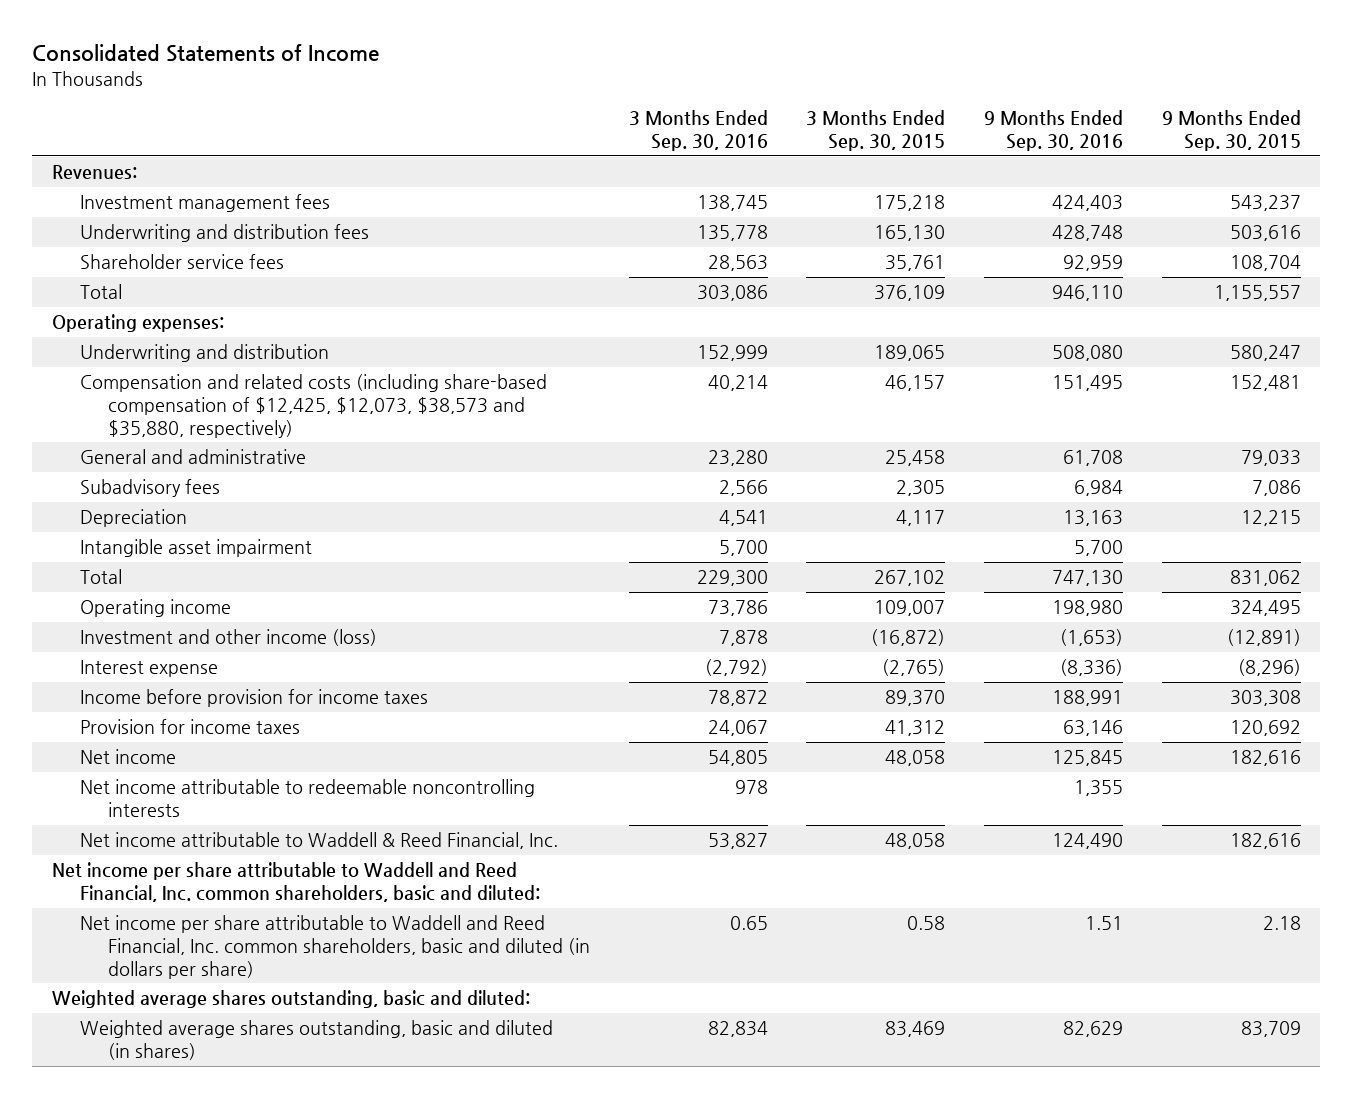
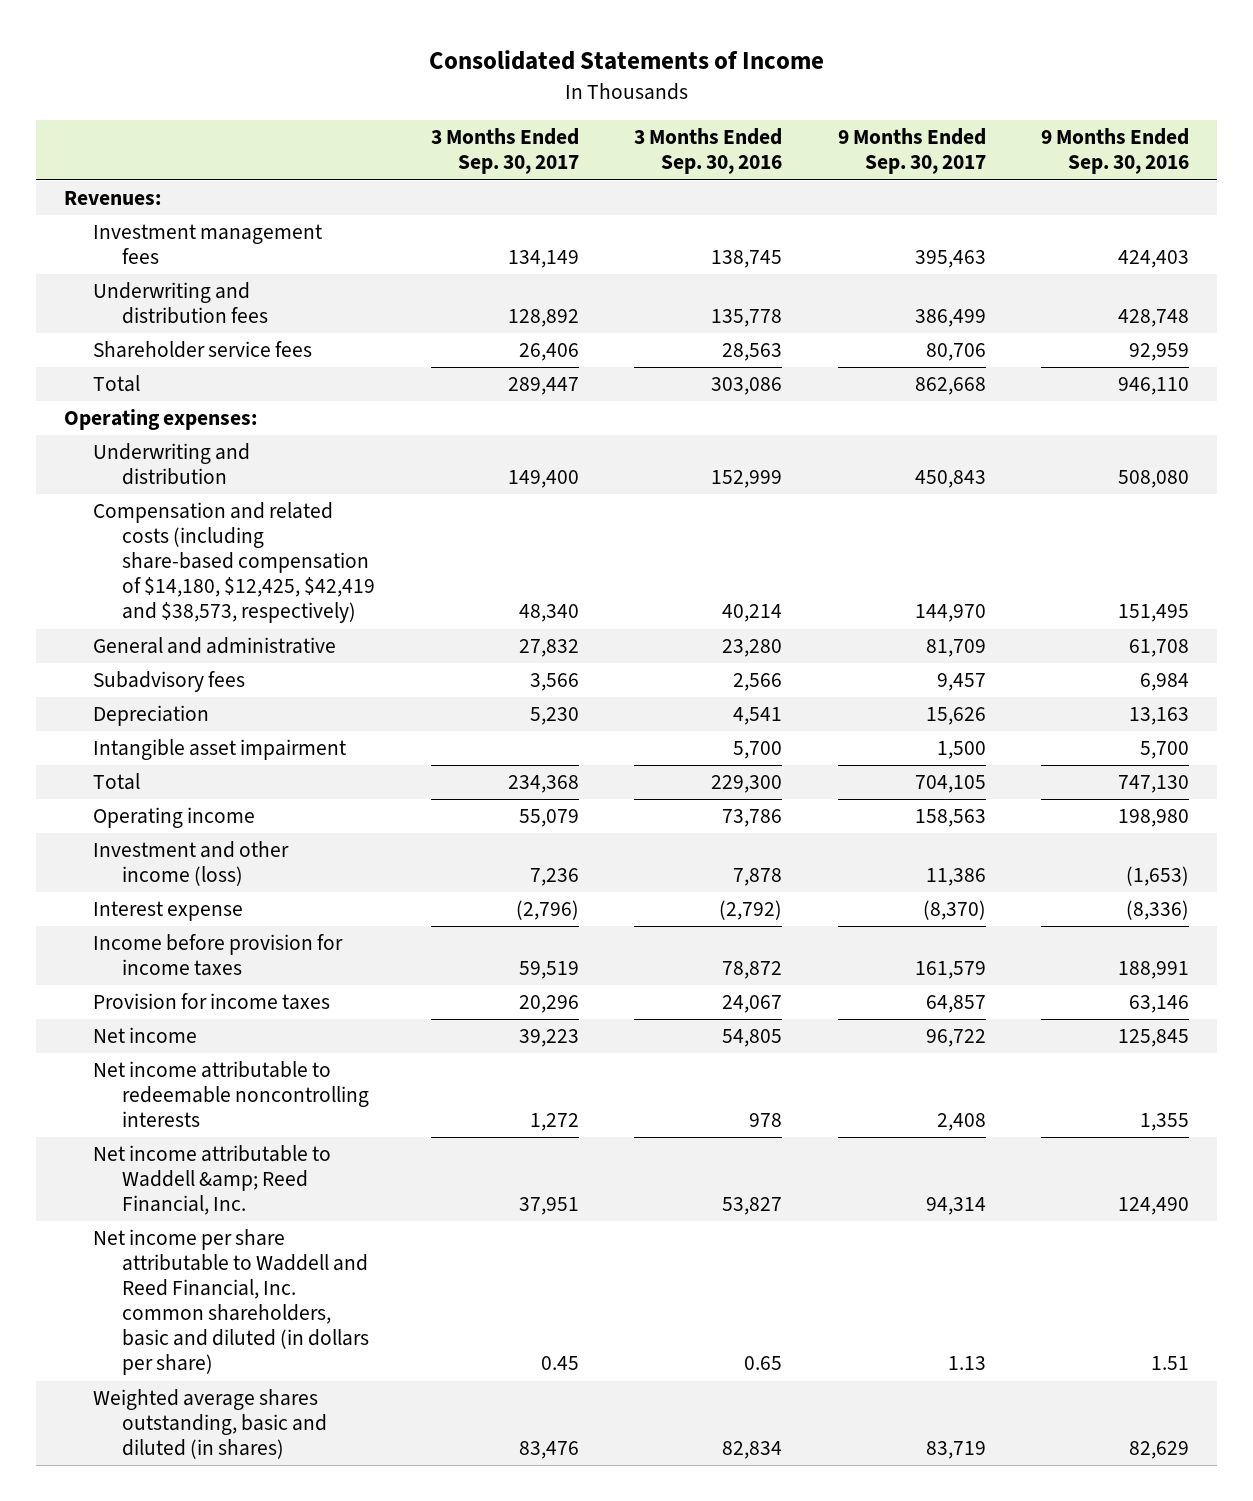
- | 3 Months Ended Sep. 30, 2016 | 3 Months Ended Sep. 30, 2015 | 9 Months Ended Sep. 30, 2016 | 9 Months Ended Sep. 30, 2015
+ | 3 Months Ended Sep. 30, 2017 | 3 Months Ended Sep. 30, 2016 | 9 Months Ended Sep. 30, 2017 | 9 Months Ended Sep. 30, 2016
- Compensation and related costs (including share-based compensation of $12,425, $12,073, $38,573 and $35,880, respectively) | 40,214 | 46,157 | 151,495 | 152,481
+ Compensation and related costs (including share-based compensation of $14,180, $12,425, $42,419 and $38,573, respectively) | 48,340 | 40,214 | 144,970 | 151,495
- Net income attributable to Waddell & Reed Financial, Inc. | 53,827 | 48,058 | 124,490 | 182,616
- Net income per share attributable to Waddell and Reed Financial, Inc. common shareholders, basic and diluted:
+ Net income attributable to Waddell &amp; Reed Financial, Inc. | 37,951 | 53,827 | 94,314 | 124,490
- Weighted average shares outstanding, basic and diluted:

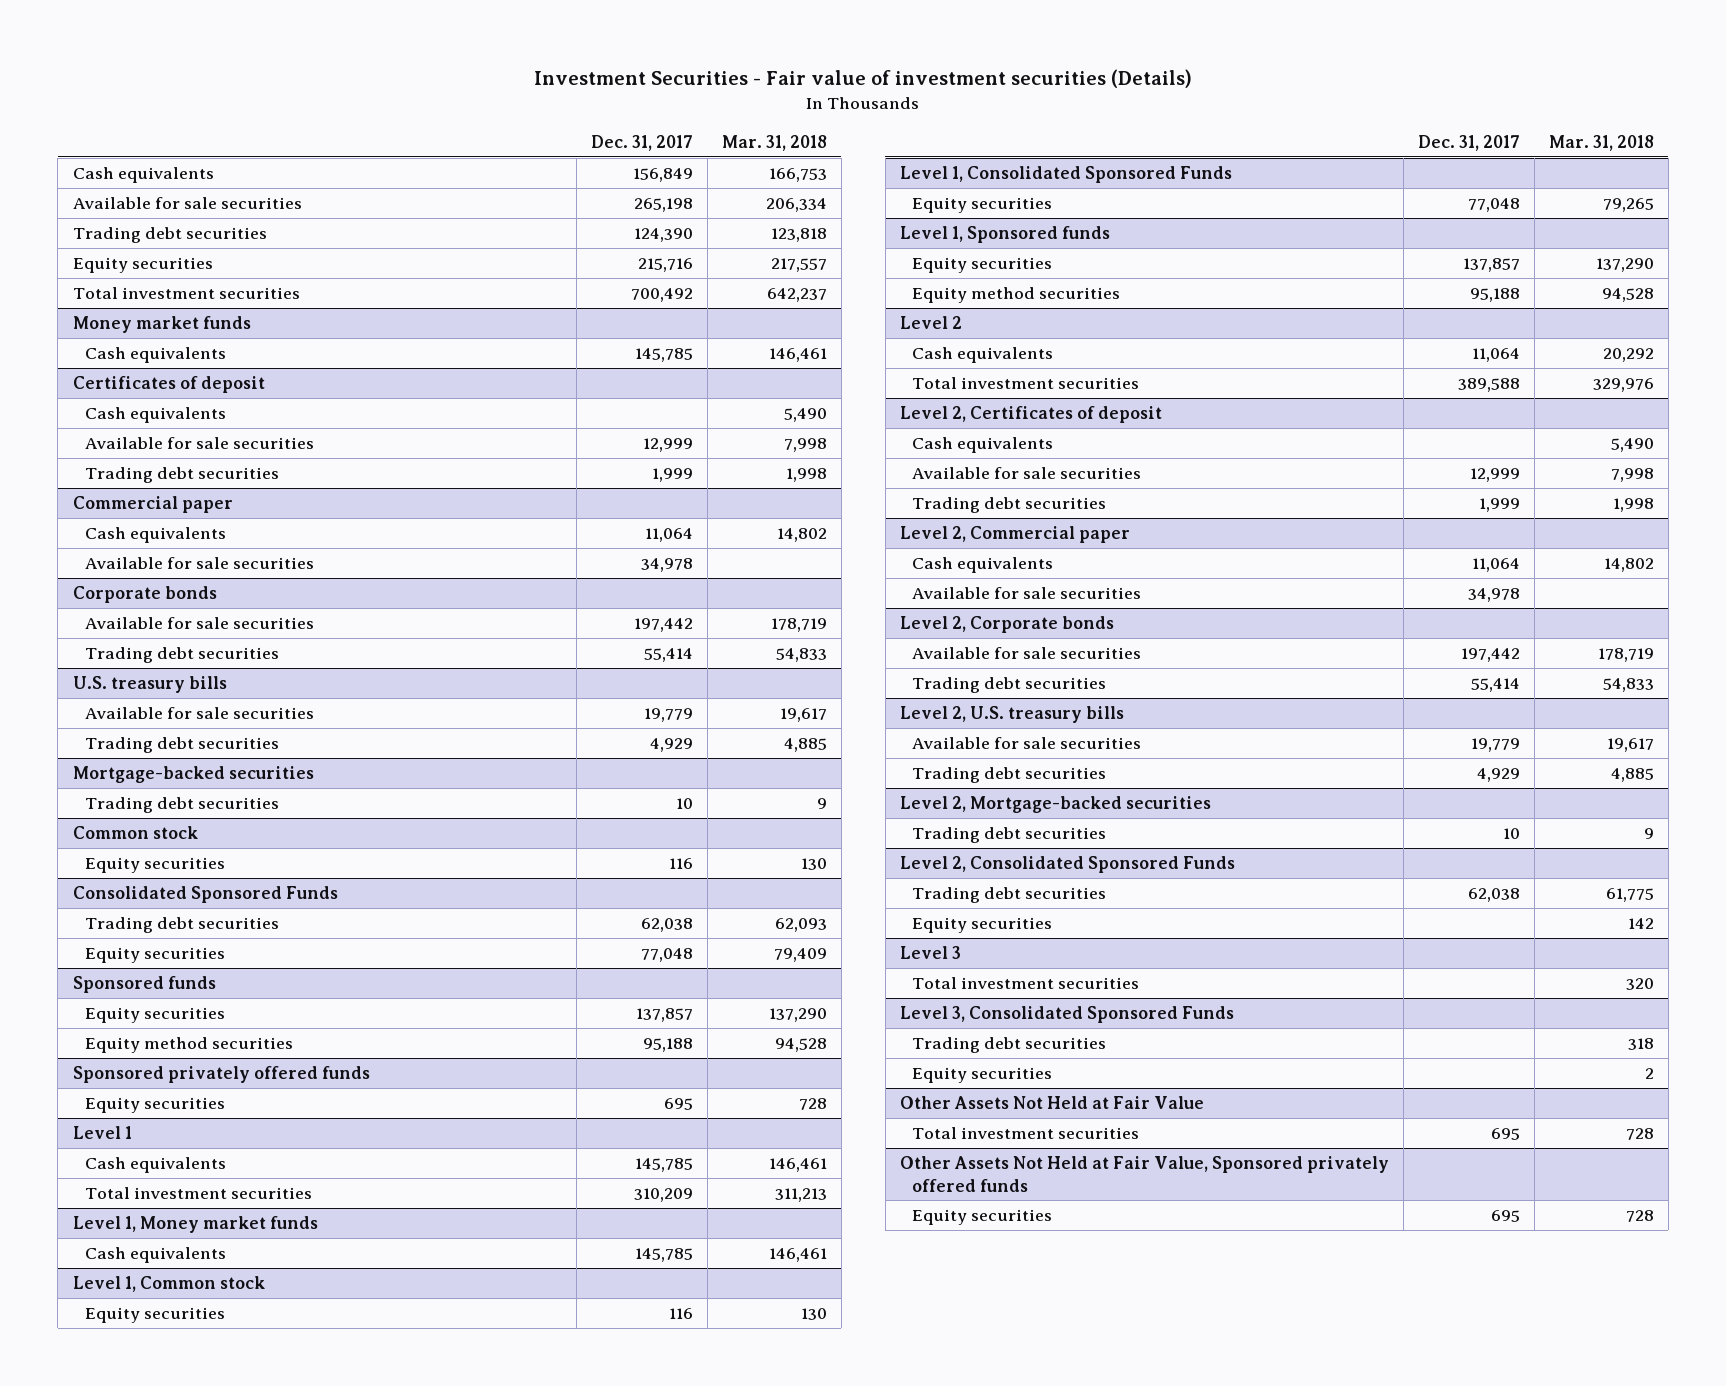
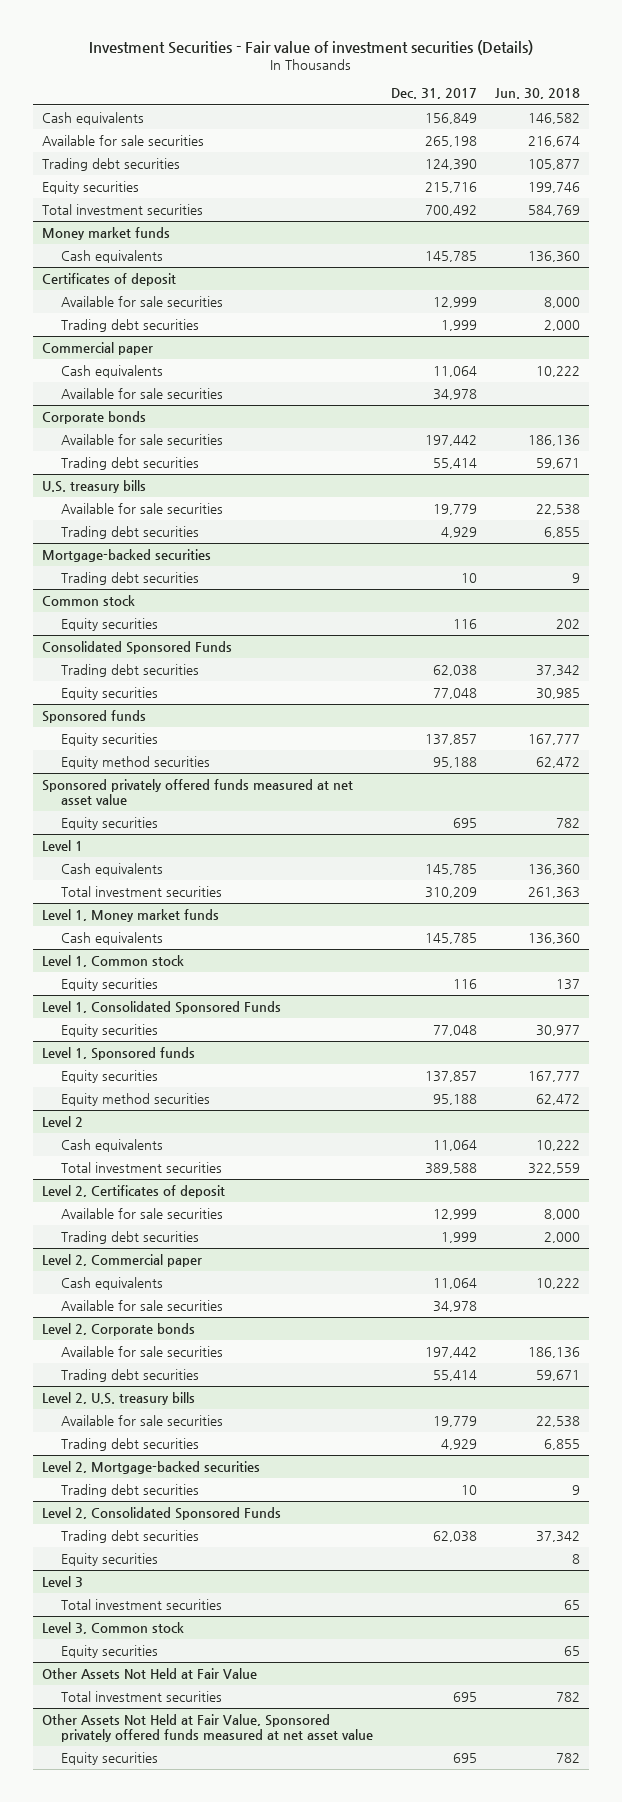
- | Dec. 31, 2017 | Mar. 31, 2018
+ | Dec. 31, 2017 | Jun. 30, 2018
@ Certificates of deposit
- Cash equivalents | | 5,490
- Sponsored privately offered funds
+ Sponsored privately offered funds measured at net asset value
@ Level 2, Certificates of deposit
- Cash equivalents | | 5,490
- Level 3, Consolidated Sponsored Funds
- Trading debt securities | | 318
+ Level 3, Common stock
- Other Assets Not Held at Fair Value, Sponsored privately offered funds
+ Other Assets Not Held at Fair Value, Sponsored privately offered funds measured at net asset value

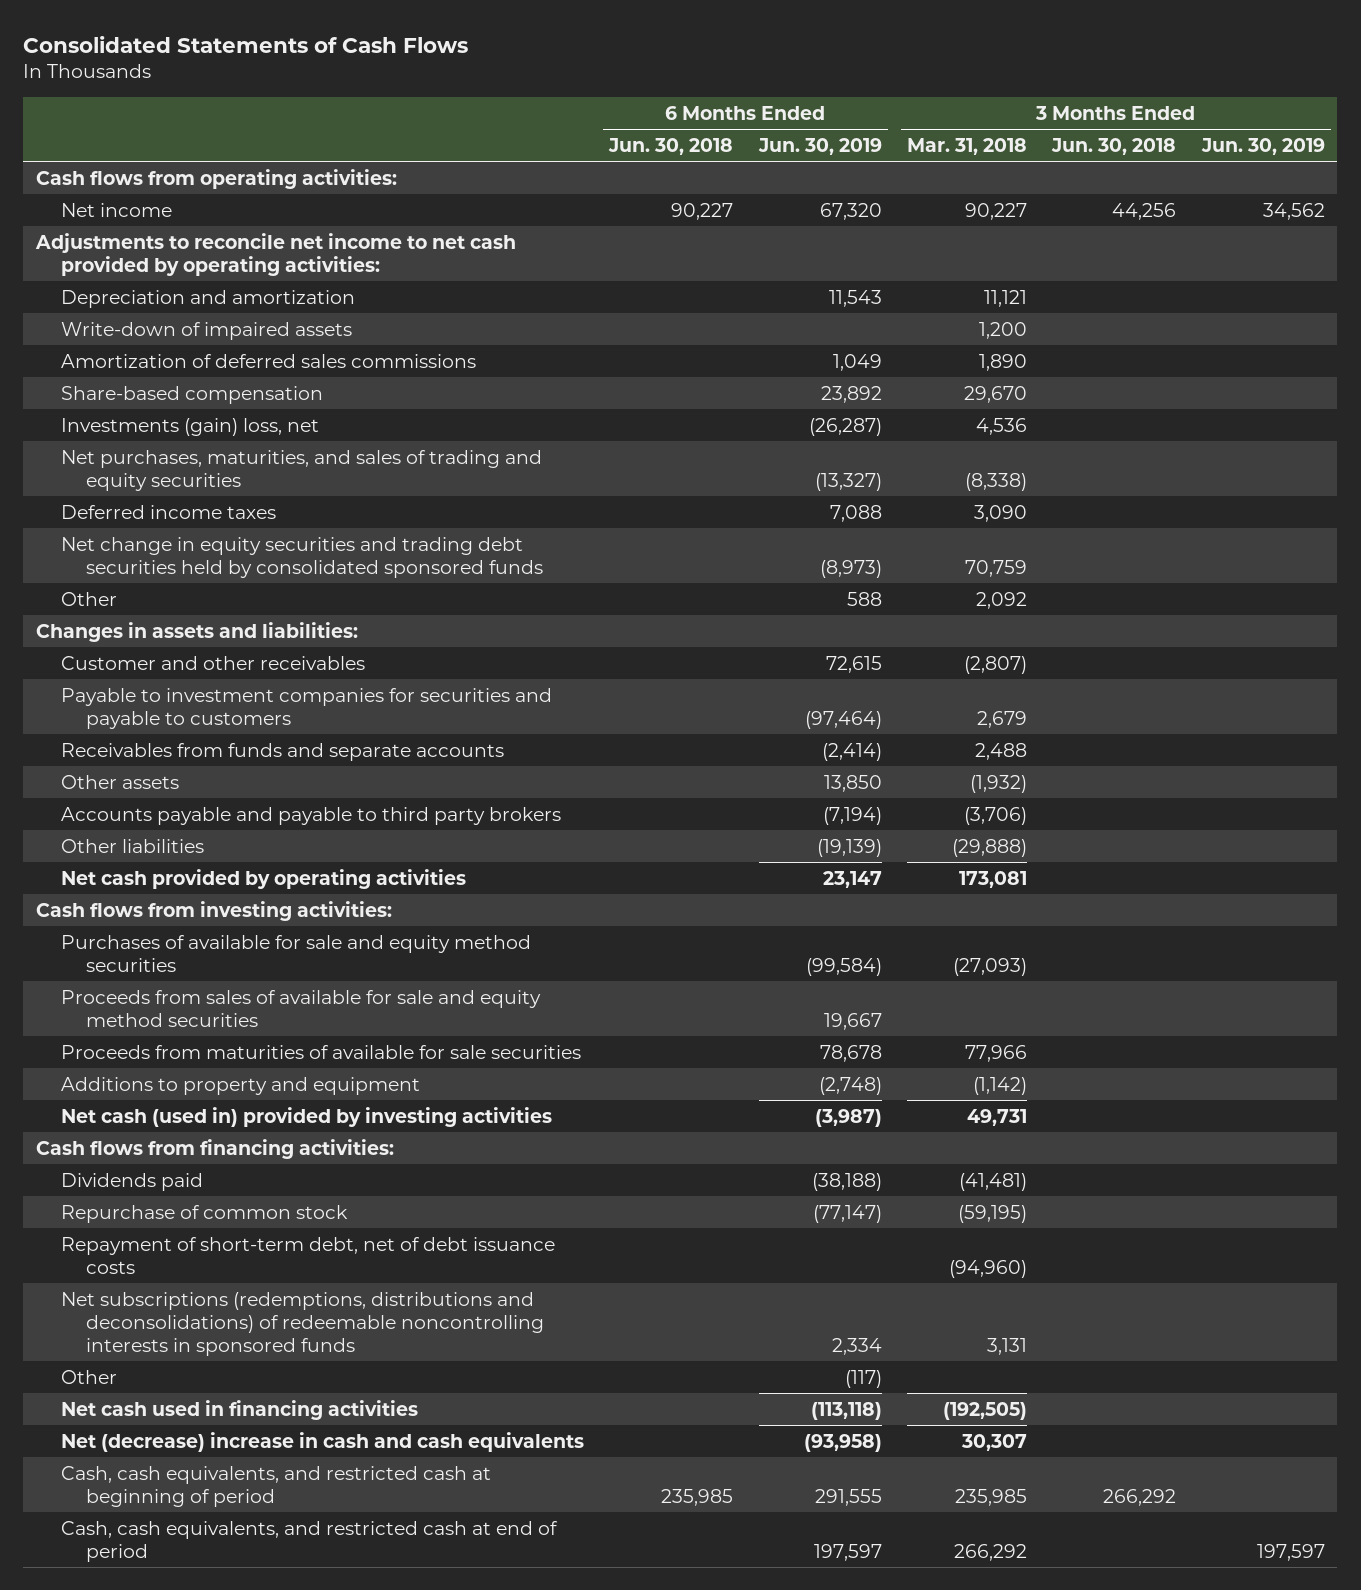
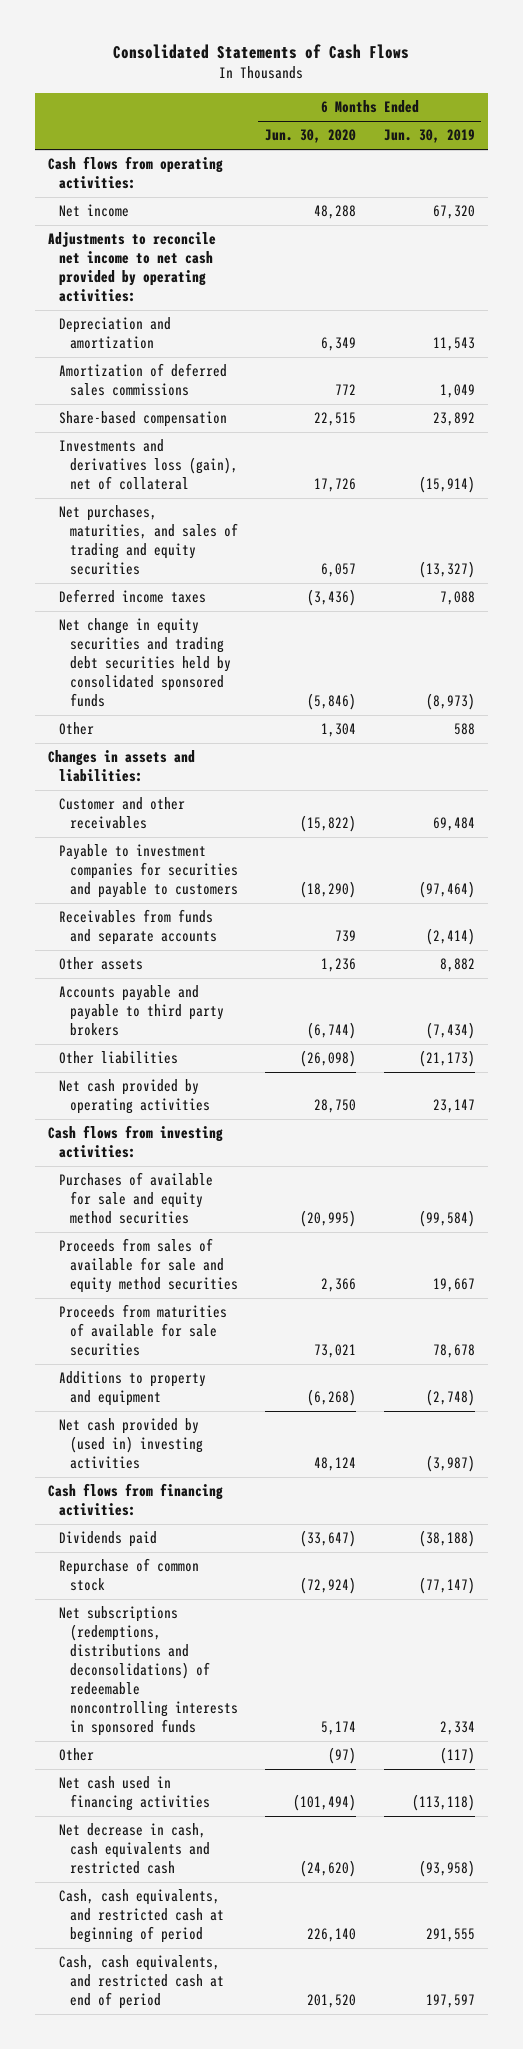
- | 6 Months Ended Jun. 30, 2018 | 6 Months Ended Jun. 30, 2019 | 3 Months Ended Mar. 31, 2018 | 3 Months Ended Jun. 30, 2018 | 3 Months Ended Jun. 30, 2019
+ | 6 Months Ended Jun. 30, 2020 | 6 Months Ended Jun. 30, 2019
- Write-down of impaired assets | | | 1,200 | |
- Investments (gain) loss, net | | (26,287) | 4,536 | |
+ Investments and derivatives loss (gain), net of collateral | 17,726 | (15,914)
- Customer and other receivables | | 72,615 | (2,807) | |
+ Customer and other receivables | (15,822) | 69,484
- Other assets | | 13,850 | (1,932) | |
- Accounts payable and payable to third party brokers | | (7,194) | (3,706) | |
- Other liabilities | | (19,139) | (29,888) | |
+ Other assets | 1,236 | 8,882
+ Accounts payable and payable to third party brokers | (6,744) | (7,434)
+ Other liabilities | (26,098) | (21,173)
- Net cash (used in) provided by investing activities | | (3,987) | 49,731 | |
+ Net cash provided by (used in) investing activities | 48,124 | (3,987)
- Repayment of short-term debt, net of debt issuance costs | | | (94,960) | |
- Net (decrease) increase in cash and cash equivalents | | (93,958) | 30,307 | |
+ Net decrease in cash, cash equivalents and restricted cash | (24,620) | (93,958)

